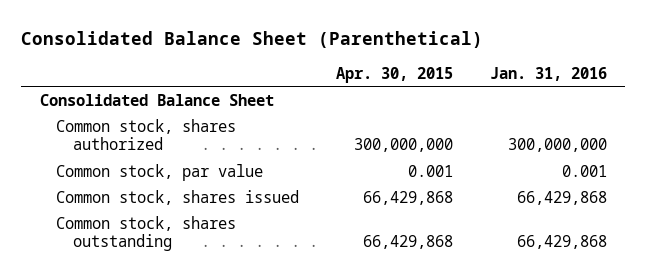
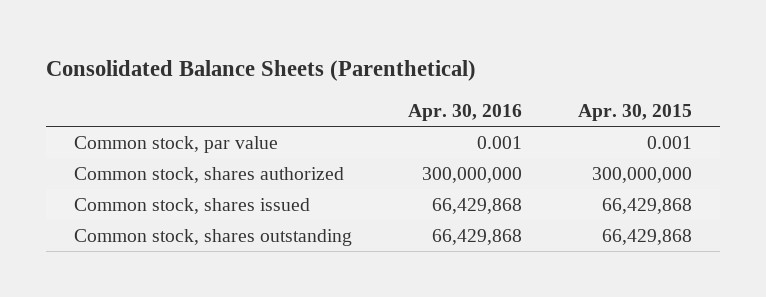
- Consolidated Balance Sheet (Parenthetical)
+ Consolidated Balance Sheets (Parenthetical)
- | Apr. 30, 2015 | Jan. 31, 2016
+ | Apr. 30, 2016 | Apr. 30, 2015
- Consolidated Balance Sheet
moved down: Common stock, shares authorized | 300,000,000 | 300,000,000

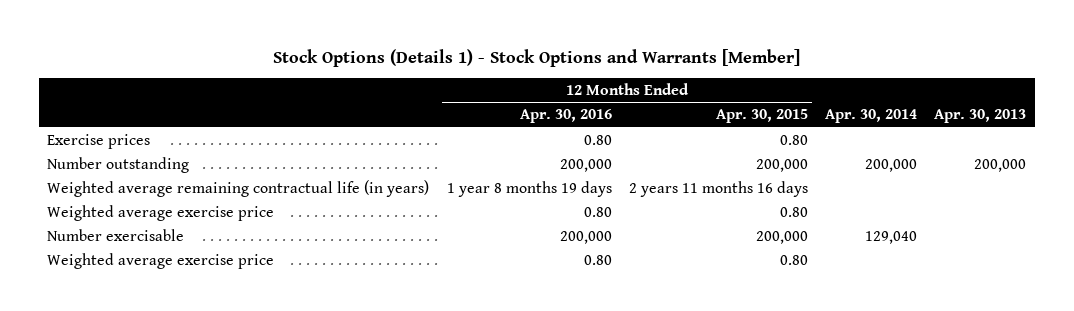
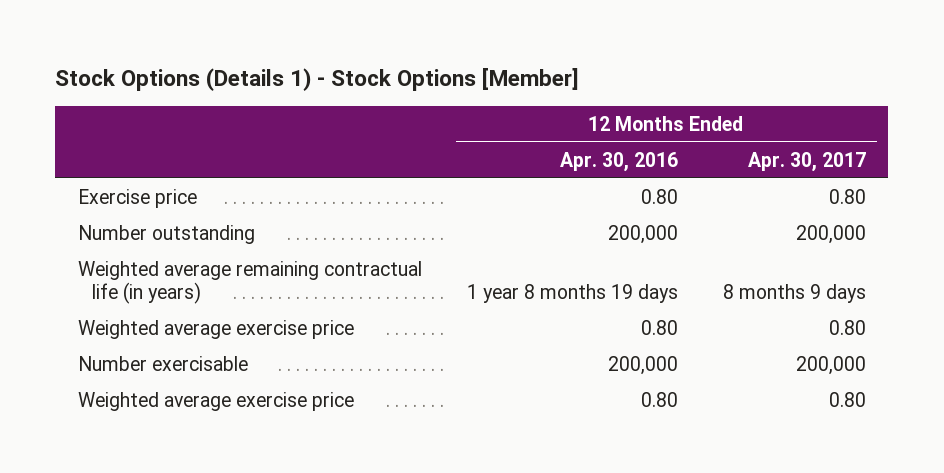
- Stock Options (Details 1) - Stock Options and Warrants [Member]
+ Stock Options (Details 1) - Stock Options [Member]
- | 12 Months Ended Apr. 30, 2016 | 12 Months Ended Apr. 30, 2015 | Apr. 30, 2014 | Apr. 30, 2013
+ | 12 Months Ended Apr. 30, 2016 | 12 Months Ended Apr. 30, 2017
- Exercise prices | 0.80 | 0.80 | |
+ Exercise price | 0.80 | 0.80

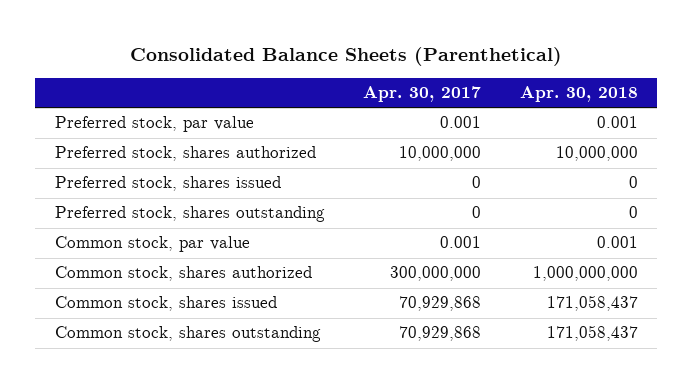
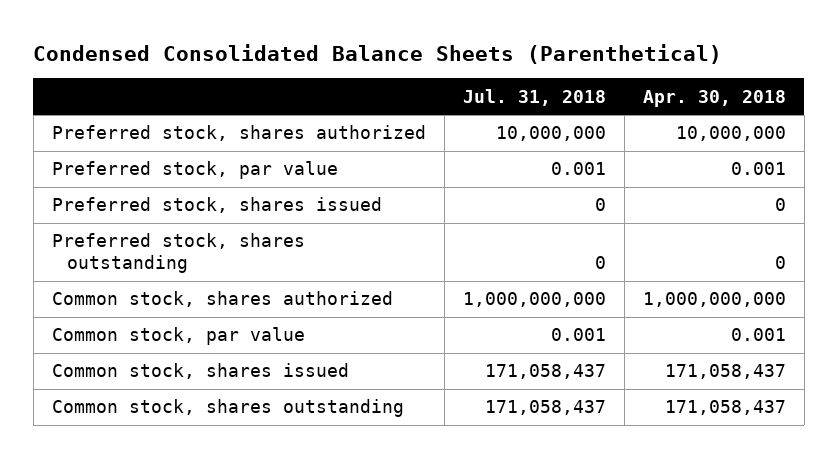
- Consolidated Balance Sheets (Parenthetical)
+ Condensed Consolidated Balance Sheets (Parenthetical)
- | Apr. 30, 2017 | Apr. 30, 2018
+ | Jul. 31, 2018 | Apr. 30, 2018
moved down: Preferred stock, par value | 0.001 | 0.001
moved down: Common stock, par value | 0.001 | 0.001

